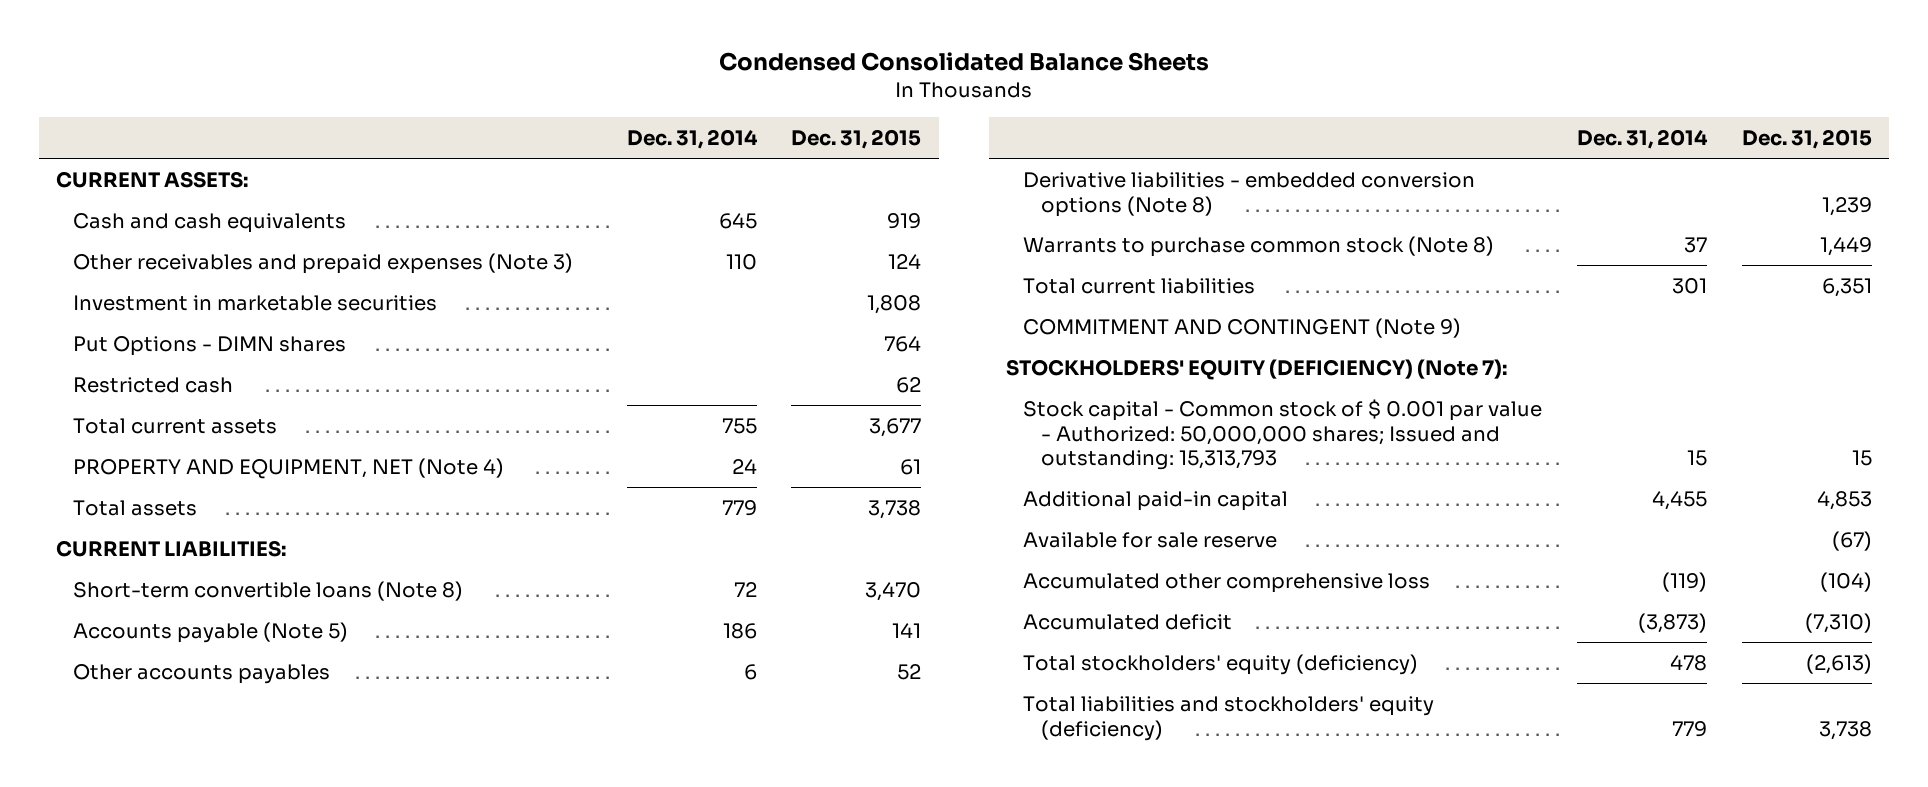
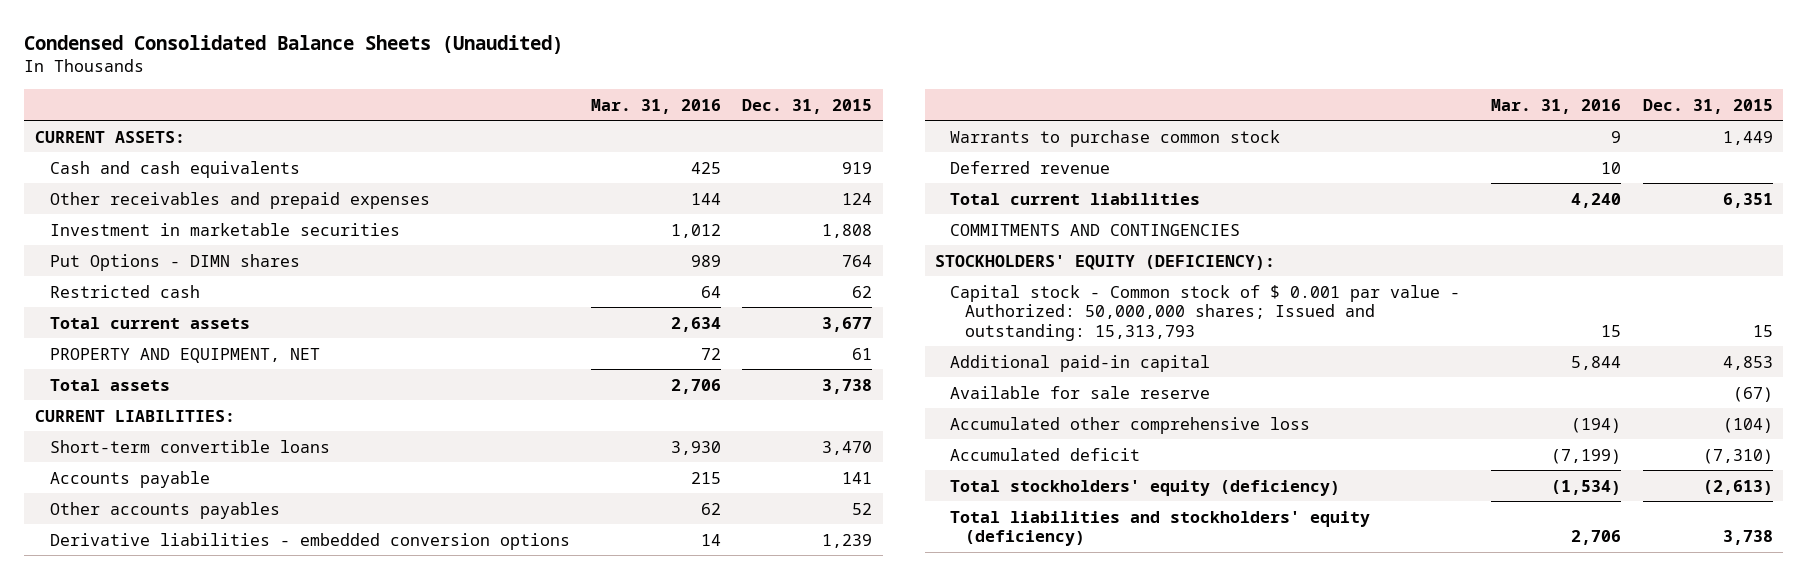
- Condensed Consolidated Balance Sheets
+ Condensed Consolidated Balance Sheets (Unaudited)
- | Dec. 31, 2014 | Dec. 31, 2015
+ | Mar. 31, 2016 | Dec. 31, 2015
- Other receivables and prepaid expenses (Note 3) | 110 | 124
+ Other receivables and prepaid expenses | 144 | 124
- PROPERTY AND EQUIPMENT, NET (Note 4) | 24 | 61
+ PROPERTY AND EQUIPMENT, NET | 72 | 61
- Short-term convertible loans (Note 8) | 72 | 3,470
- Accounts payable (Note 5) | 186 | 141
+ Short-term convertible loans | 3,930 | 3,470
+ Accounts payable | 215 | 141
- Derivative liabilities - embedded conversion options (Note 8) | | 1,239
- Warrants to purchase common stock (Note 8) | 37 | 1,449
+ Derivative liabilities - embedded conversion options | 14 | 1,239
+ Warrants to purchase common stock | 9 | 1,449
+ Deferred revenue | 10 |
- COMMITMENT AND CONTINGENT (Note 9)
- STOCKHOLDERS' EQUITY (DEFICIENCY) (Note 7):
- Stock capital - Common stock of $ 0.001 par value - Authorized: 50,000,000 shares; Issued and outstanding: 15,313,793 | 15 | 15
+ COMMITMENTS AND CONTINGENCIES
+ STOCKHOLDERS' EQUITY (DEFICIENCY):
+ Capital stock - Common stock of $ 0.001 par value - Authorized: 50,000,000 shares; Issued and outstanding: 15,313,793 | 15 | 15

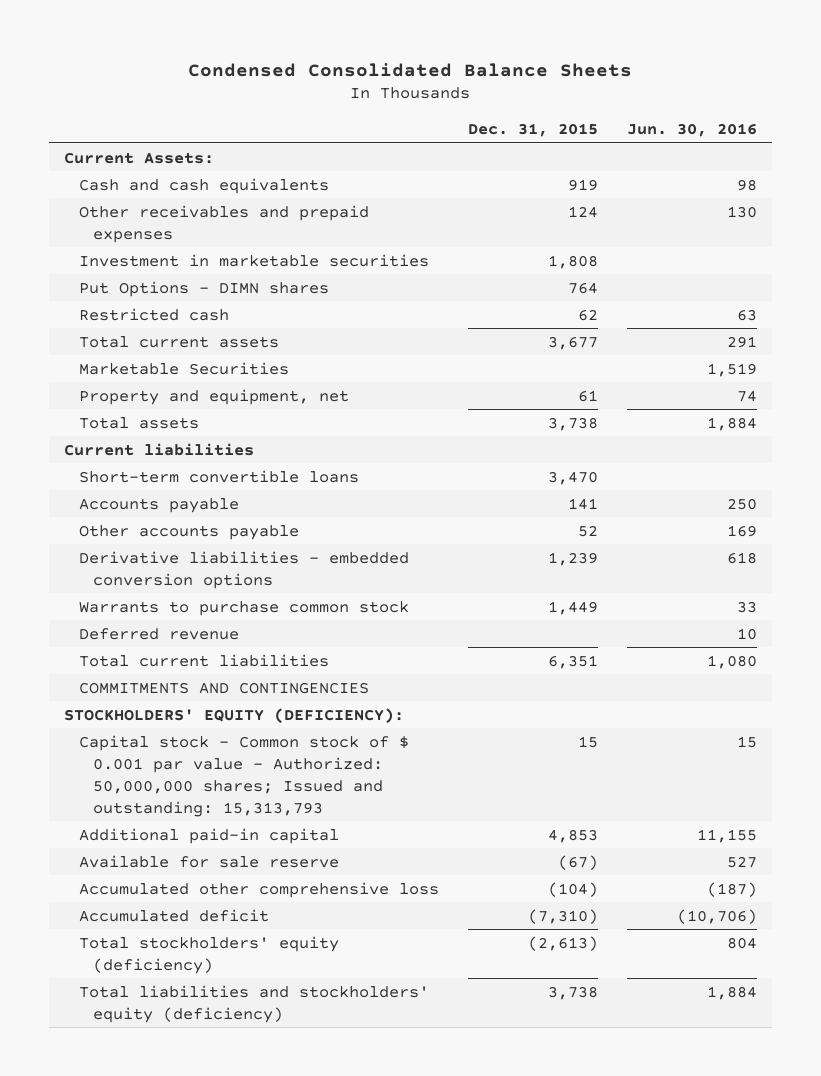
- Condensed Consolidated Balance Sheets (Unaudited)
+ Condensed Consolidated Balance Sheets
- | Mar. 31, 2016 | Dec. 31, 2015
+ | Dec. 31, 2015 | Jun. 30, 2016
- CURRENT ASSETS:
+ Current Assets:
- PROPERTY AND EQUIPMENT, NET | 72 | 61
+ Marketable Securities | | 1,519
+ Property and equipment, net | 61 | 74
- CURRENT LIABILITIES:
+ Current liabilities
- Other accounts payables | 62 | 52
+ Other accounts payable | 52 | 169

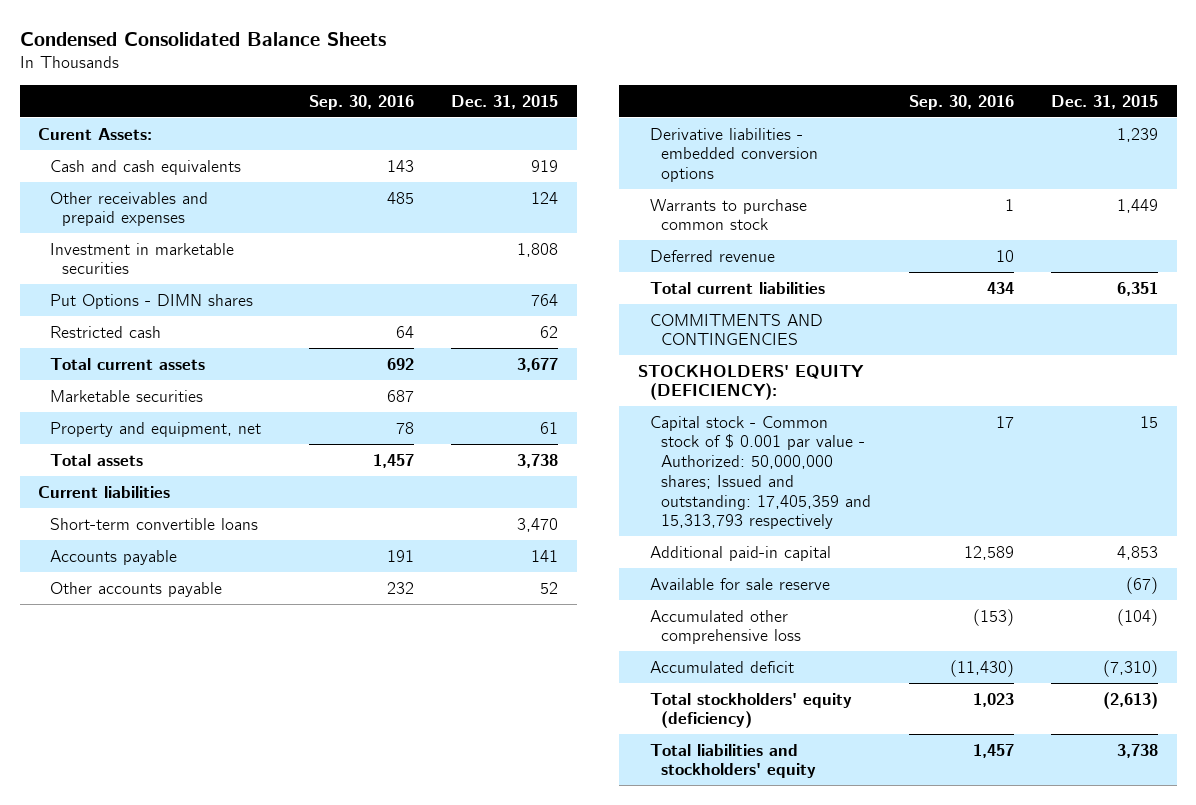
- | Dec. 31, 2015 | Jun. 30, 2016
+ | Sep. 30, 2016 | Dec. 31, 2015
- Current Assets:
+ Curent Assets:
- Marketable Securities | | 1,519
+ Marketable securities | 687 |
- Capital stock - Common stock of $ 0.001 par value - Authorized: 50,000,000 shares; Issued and outstanding: 15,313,793 | 15 | 15
+ Capital stock - Common stock of $ 0.001 par value - Authorized: 50,000,000 shares; Issued and outstanding: 17,405,359 and 15,313,793 respectively | 17 | 15
- Total liabilities and stockholders' equity (deficiency) | 3,738 | 1,884
+ Total liabilities and stockholders' equity | 1,457 | 3,738

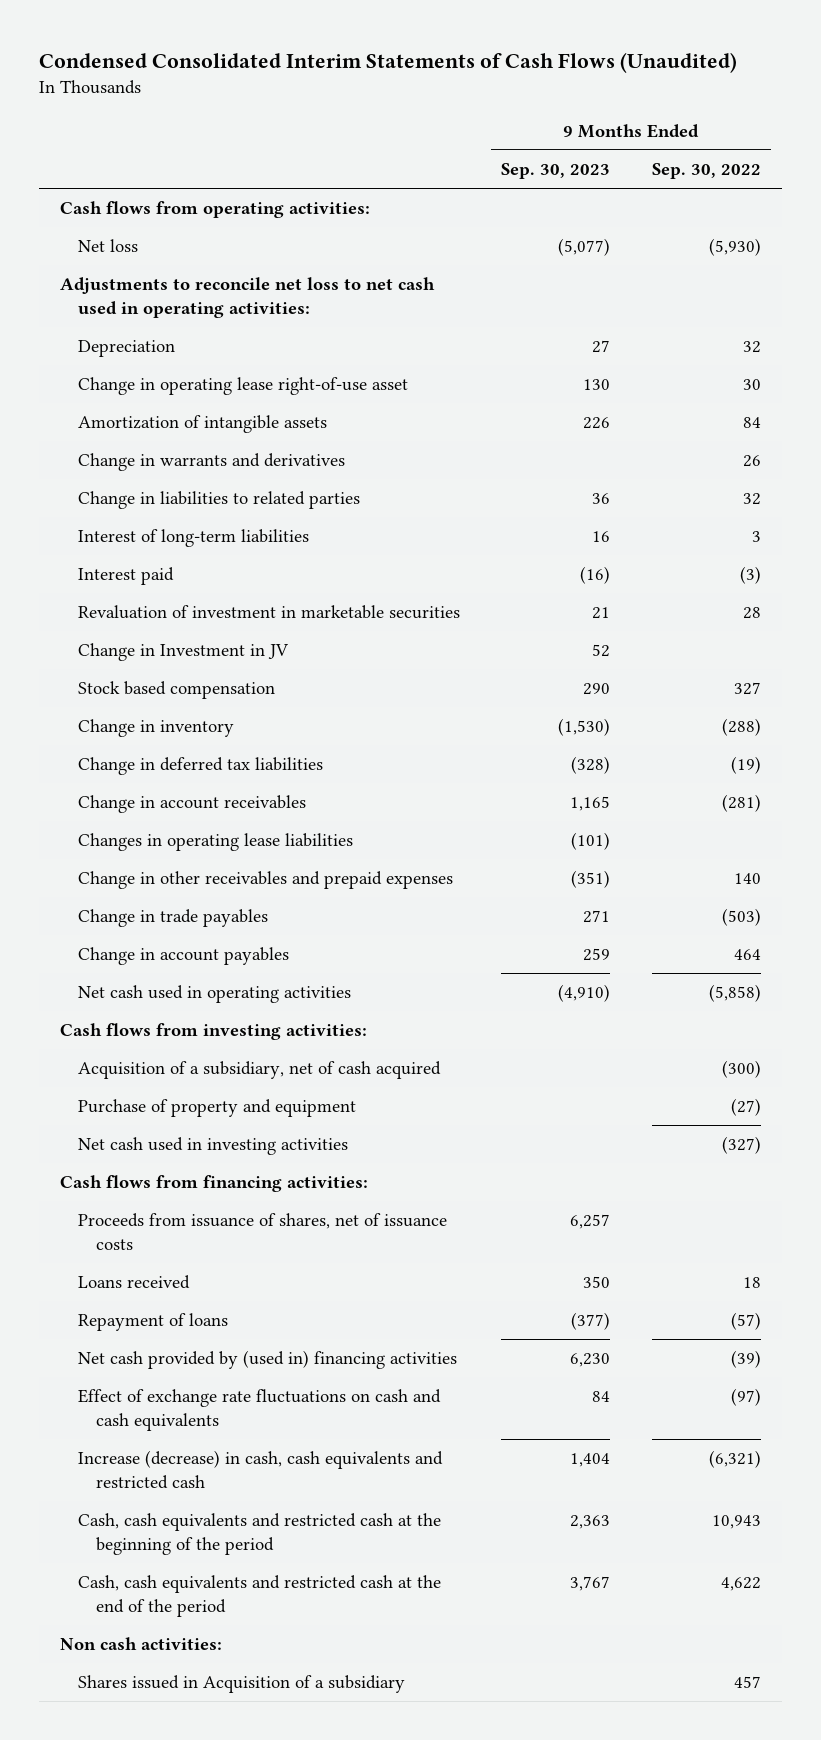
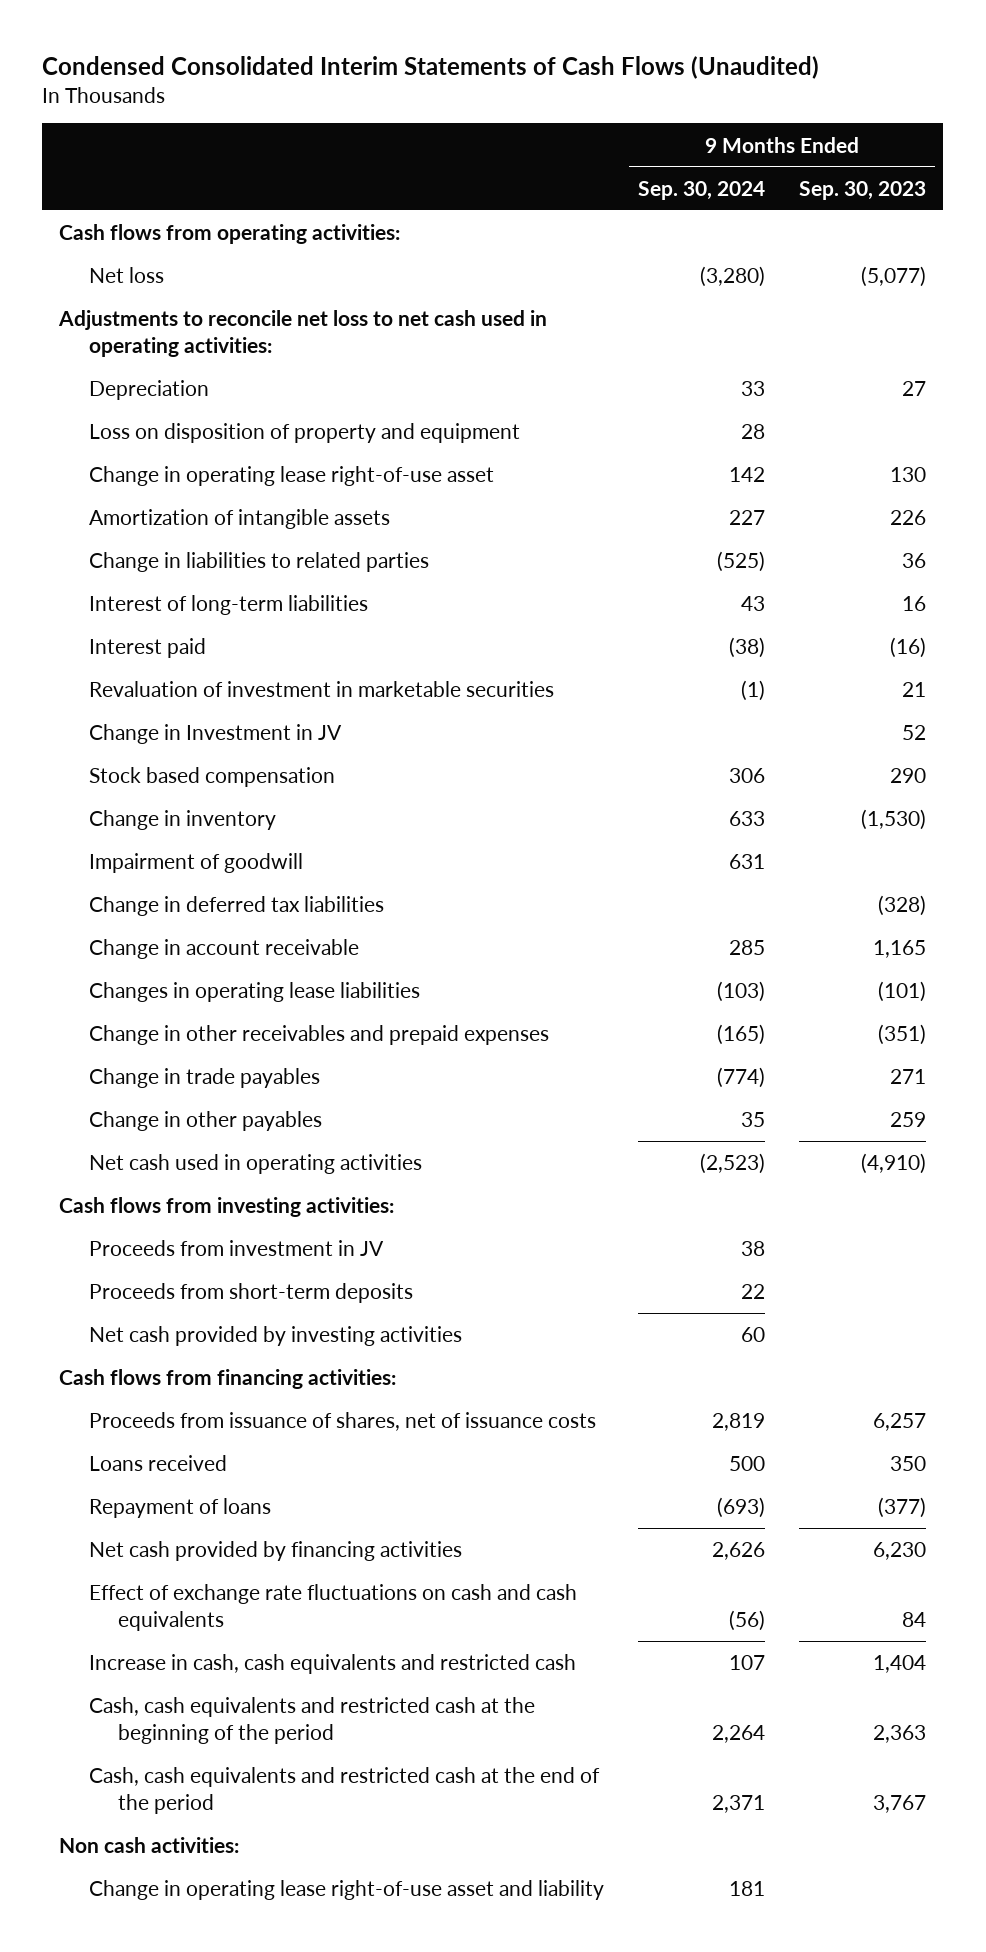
- | 9 Months Ended Sep. 30, 2023 | 9 Months Ended Sep. 30, 2022
+ | 9 Months Ended Sep. 30, 2024 | 9 Months Ended Sep. 30, 2023
+ Loss on disposition of property and equipment | 28 |
- Change in warrants and derivatives | | 26
+ Impairment of goodwill | 631 |
- Change in account receivables | 1,165 | (281)
+ Change in account receivable | 285 | 1,165
- Change in account payables | 259 | 464
+ Change in other payables | 35 | 259
- Acquisition of a subsidiary, net of cash acquired | | (300)
- Purchase of property and equipment | | (27)
- Net cash used in investing activities | | (327)
+ Proceeds from investment in JV | 38 |
+ Proceeds from short-term deposits | 22 |
+ Net cash provided by investing activities | 60 |
- Net cash provided by (used in) financing activities | 6,230 | (39)
+ Net cash provided by financing activities | 2,626 | 6,230
- Increase (decrease) in cash, cash equivalents and restricted cash | 1,404 | (6,321)
+ Increase in cash, cash equivalents and restricted cash | 107 | 1,404
- Shares issued in Acquisition of a subsidiary | | 457
+ Change in operating lease right-of-use asset and liability | 181 |

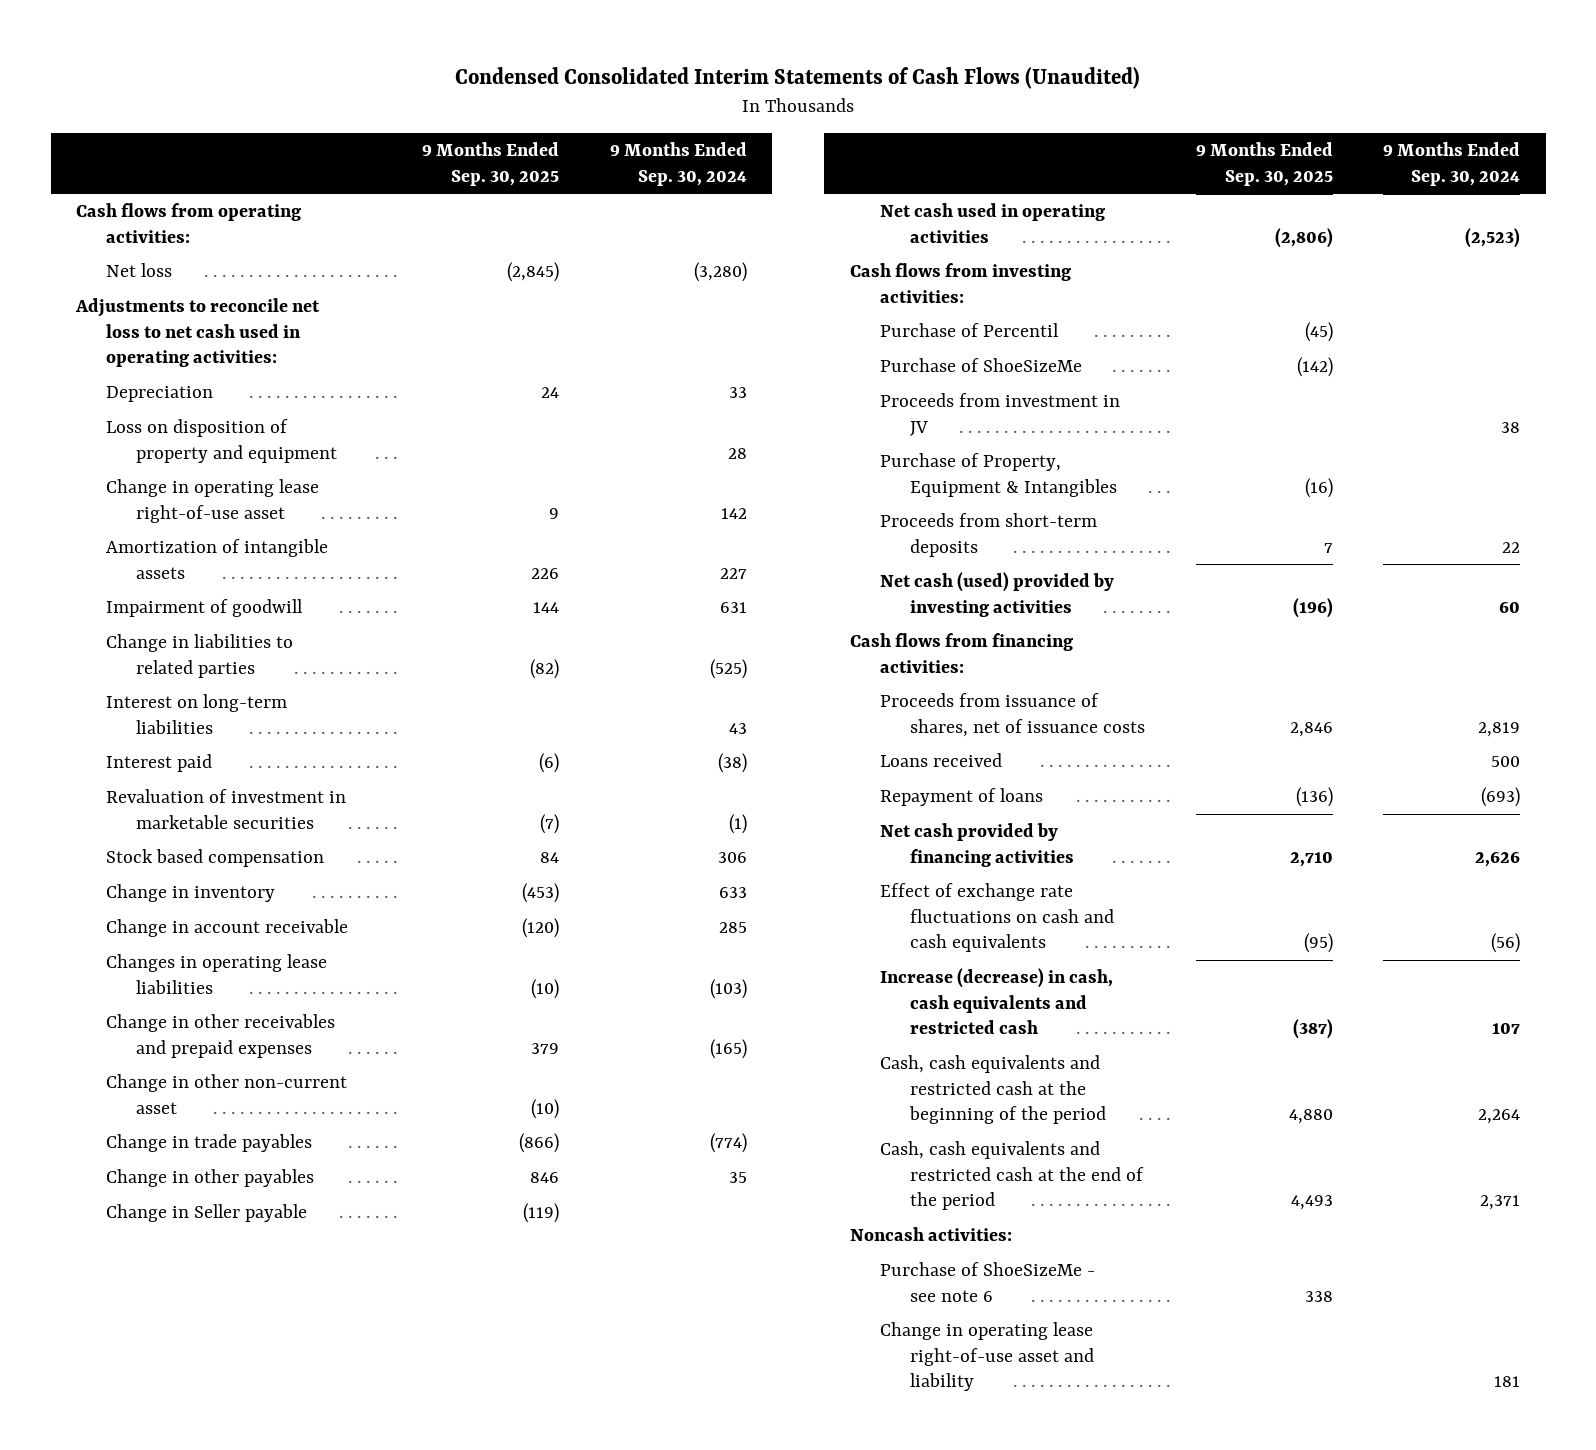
- | 9 Months Ended Sep. 30, 2024 | 9 Months Ended Sep. 30, 2023
+ | 9 Months Ended Sep. 30, 2025 | 9 Months Ended Sep. 30, 2024
moved up: Impairment of goodwill | 144 | 631
- Interest of long-term liabilities | 43 | 16
+ Interest on long-term liabilities | | 43
- Change in Investment in JV | | 52
- Change in deferred tax liabilities | | (328)
+ Change in other non-current asset | (10) |
+ Change in Seller payable | (119) |
+ Purchase of Percentil | (45) |
+ Purchase of ShoeSizeMe | (142) |
+ Purchase of Property, Equipment & Intangibles | (16) |
- Net cash provided by investing activities | 60 |
+ Net cash (used) provided by investing activities | (196) | 60
- Increase in cash, cash equivalents and restricted cash | 107 | 1,404
+ Increase (decrease) in cash, cash equivalents and restricted cash | (387) | 107
- Non cash activities:
+ Noncash activities:
+ Purchase of ShoeSizeMe - see note 6 | 338 |

